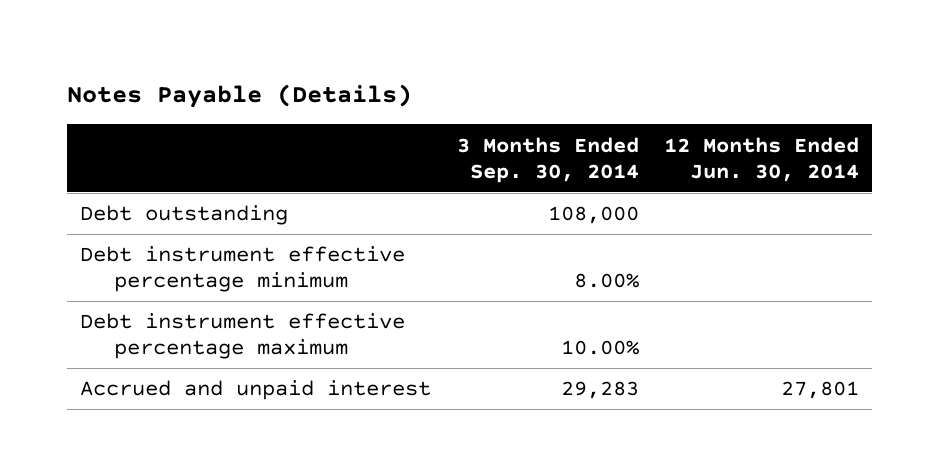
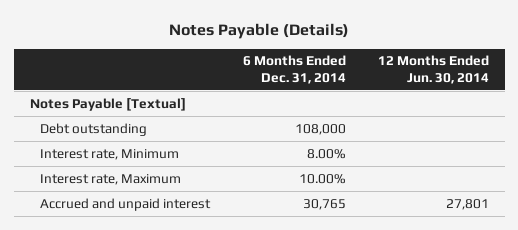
- | 3 Months Ended Sep. 30, 2014 | 12 Months Ended Jun. 30, 2014
+ | 6 Months Ended Dec. 31, 2014 | 12 Months Ended Jun. 30, 2014
+ Notes Payable [Textual]
- Debt instrument effective percentage minimum | 8.00% |
- Debt instrument effective percentage maximum | 10.00% |
+ Interest rate, Minimum | 8.00% |
+ Interest rate, Maximum | 10.00% |

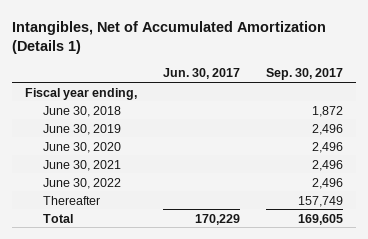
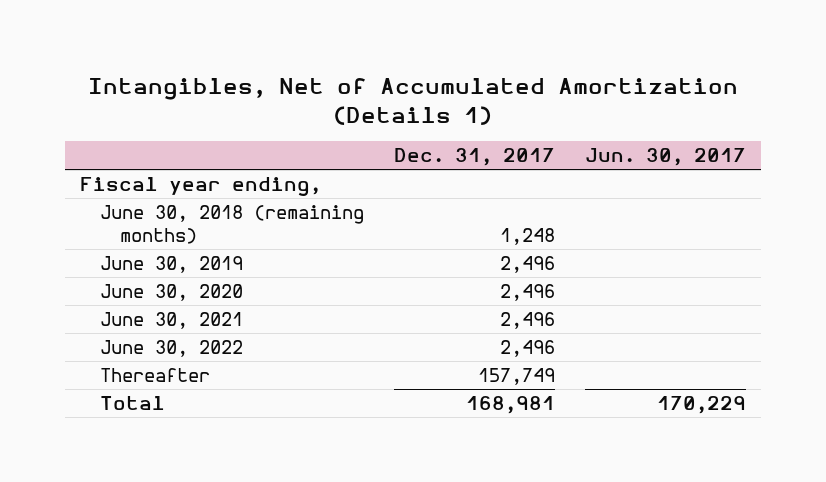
- | Jun. 30, 2017 | Sep. 30, 2017
+ | Dec. 31, 2017 | Jun. 30, 2017
- June 30, 2018 | | 1,872
+ June 30, 2018 (remaining months) | 1,248 |

